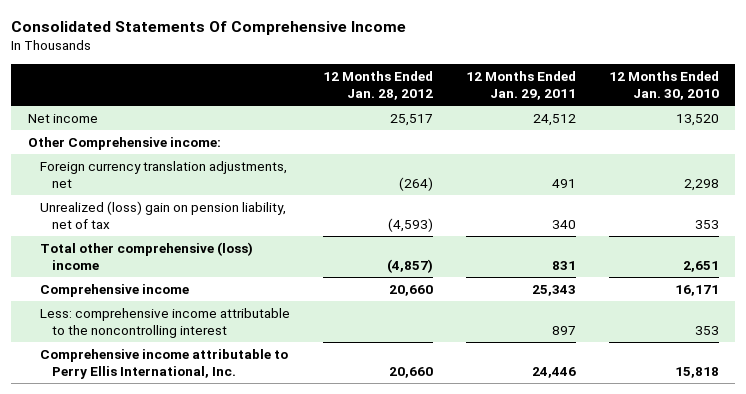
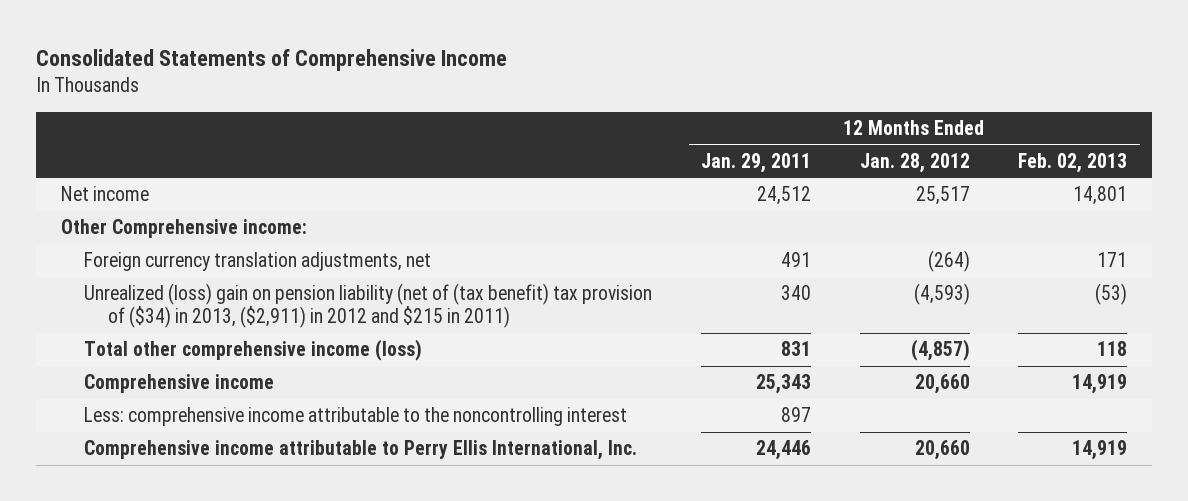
- Consolidated Statements Of Comprehensive Income
+ Consolidated Statements of Comprehensive Income
- | 12 Months Ended Jan. 28, 2012 | 12 Months Ended Jan. 29, 2011 | 12 Months Ended Jan. 30, 2010
+ | 12 Months Ended Jan. 29, 2011 | 12 Months Ended Jan. 28, 2012 | 12 Months Ended Feb. 02, 2013
- Unrealized (loss) gain on pension liability, net of tax | (4,593) | 340 | 353
- Total other comprehensive (loss) income | (4,857) | 831 | 2,651
+ Unrealized (loss) gain on pension liability (net of (tax benefit) tax provision of ($34) in 2013, ($2,911) in 2012 and $215 in 2011) | 340 | (4,593) | (53)
+ Total other comprehensive income (loss) | 831 | (4,857) | 118

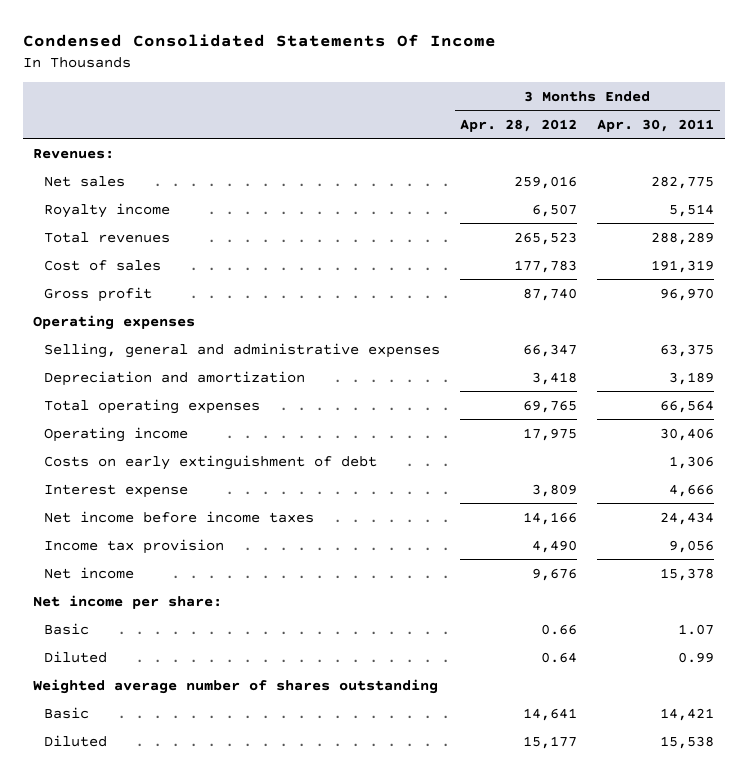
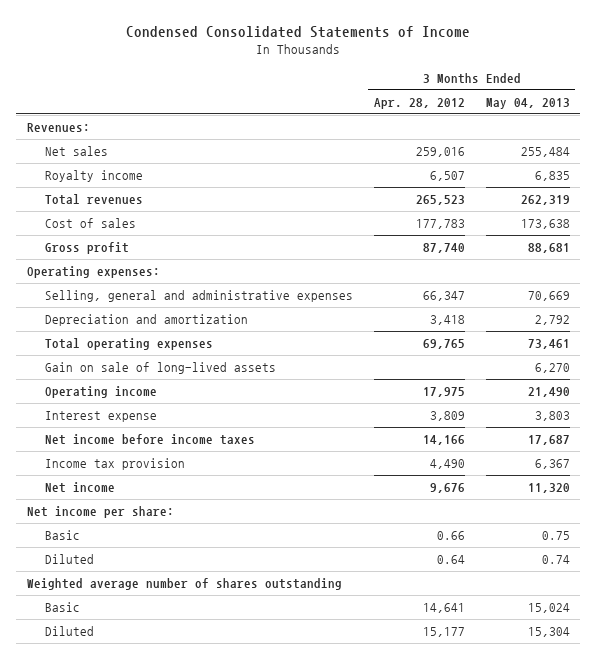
- Condensed Consolidated Statements Of Income
+ Condensed Consolidated Statements of Income
- | 3 Months Ended Apr. 28, 2012 | 3 Months Ended Apr. 30, 2011
+ | 3 Months Ended Apr. 28, 2012 | 3 Months Ended May 04, 2013
- Operating expenses
+ Operating expenses:
+ Gain on sale of long-lived assets | | 6,270
- Costs on early extinguishment of debt | | 1,306

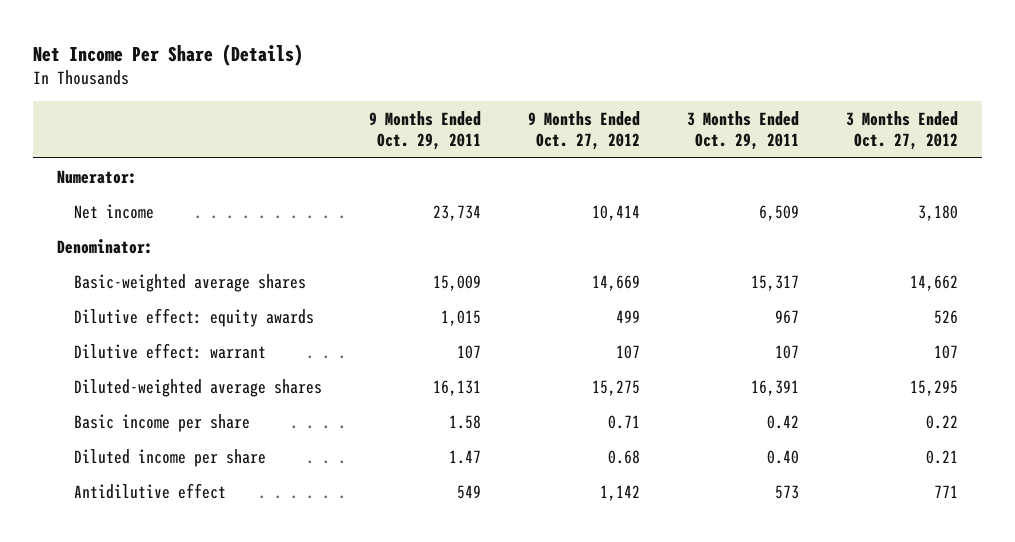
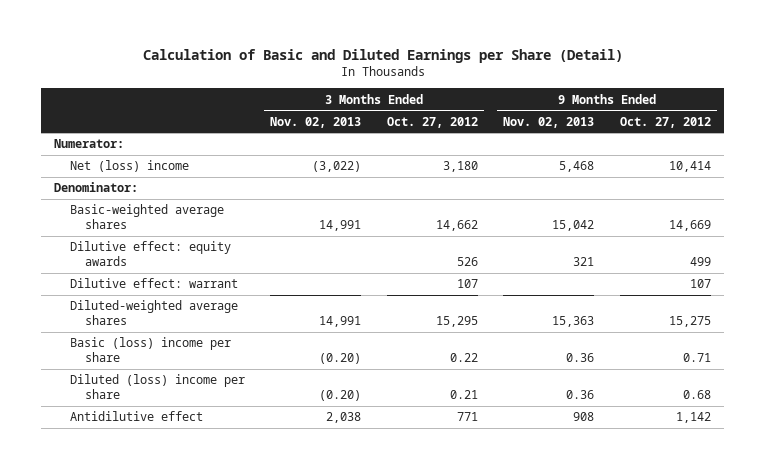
- Net Income Per Share (Details)
+ Calculation of Basic and Diluted Earnings per Share (Detail)
- | 9 Months Ended Oct. 29, 2011 | 9 Months Ended Oct. 27, 2012 | 3 Months Ended Oct. 29, 2011 | 3 Months Ended Oct. 27, 2012
+ | 3 Months Ended Nov. 02, 2013 | 3 Months Ended Oct. 27, 2012 | 9 Months Ended Nov. 02, 2013 | 9 Months Ended Oct. 27, 2012
- Net income | 23,734 | 10,414 | 6,509 | 3,180
+ Net (loss) income | (3,022) | 3,180 | 5,468 | 10,414
- Basic income per share | 1.58 | 0.71 | 0.42 | 0.22
- Diluted income per share | 1.47 | 0.68 | 0.40 | 0.21
+ Basic (loss) income per share | (0.20) | 0.22 | 0.36 | 0.71
+ Diluted (loss) income per share | (0.20) | 0.21 | 0.36 | 0.68

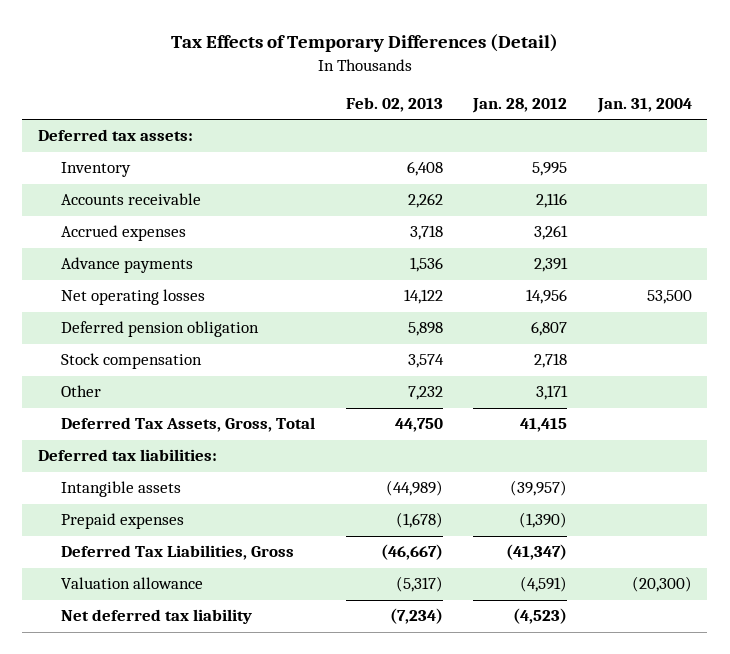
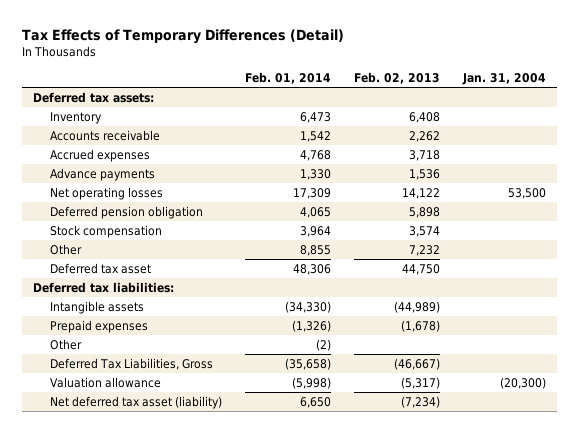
- | Feb. 02, 2013 | Jan. 28, 2012 | Jan. 31, 2004
+ | Feb. 01, 2014 | Feb. 02, 2013 | Jan. 31, 2004
- Deferred Tax Assets, Gross, Total | 44,750 | 41,415 |
+ Deferred tax asset | 48,306 | 44,750 |
+ Other | (2) | |
- Net deferred tax liability | (7,234) | (4,523) |
+ Net deferred tax asset (liability) | 6,650 | (7,234) |

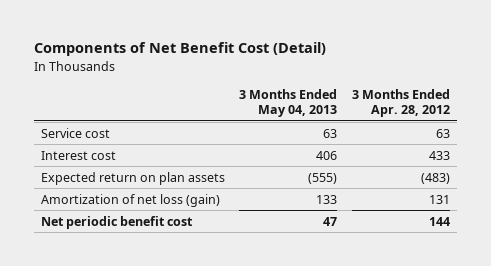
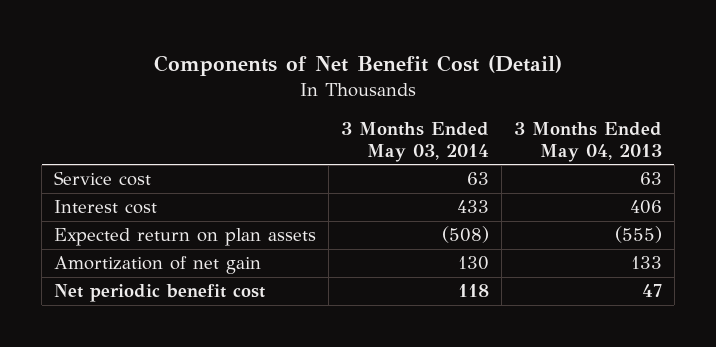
- | 3 Months Ended May 04, 2013 | 3 Months Ended Apr. 28, 2012
+ | 3 Months Ended May 03, 2014 | 3 Months Ended May 04, 2013
- Amortization of net loss (gain) | 133 | 131
+ Amortization of net gain | 130 | 133

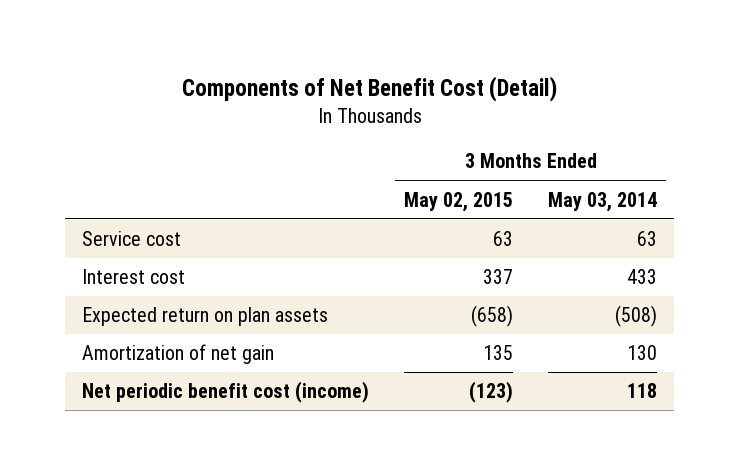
- | 3 Months Ended May 03, 2014 | 3 Months Ended May 04, 2013
+ | 3 Months Ended May 02, 2015 | 3 Months Ended May 03, 2014
- Net periodic benefit cost | 118 | 47
+ Net periodic benefit cost (income) | (123) | 118

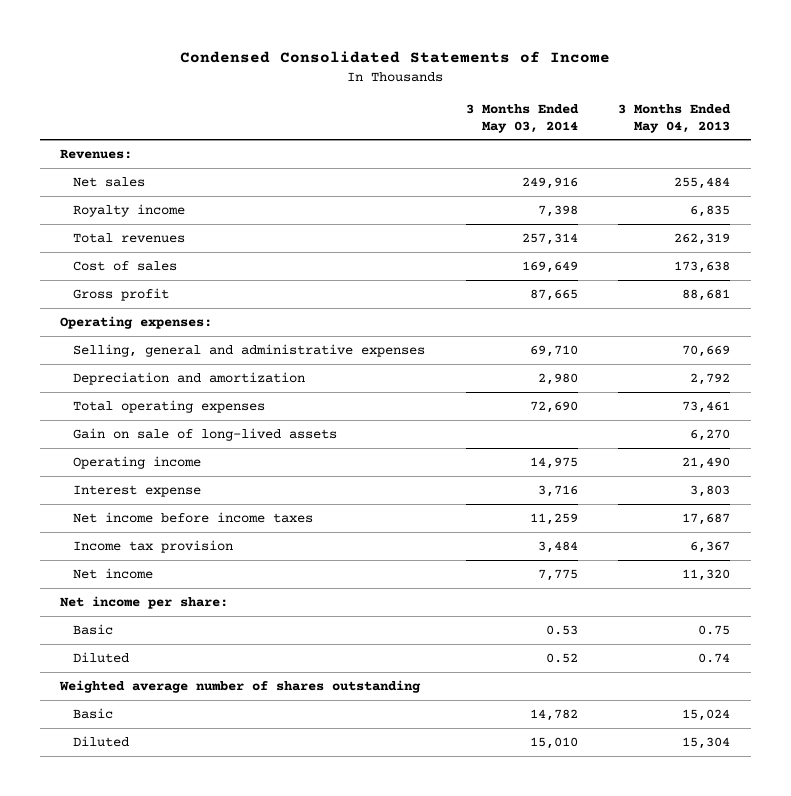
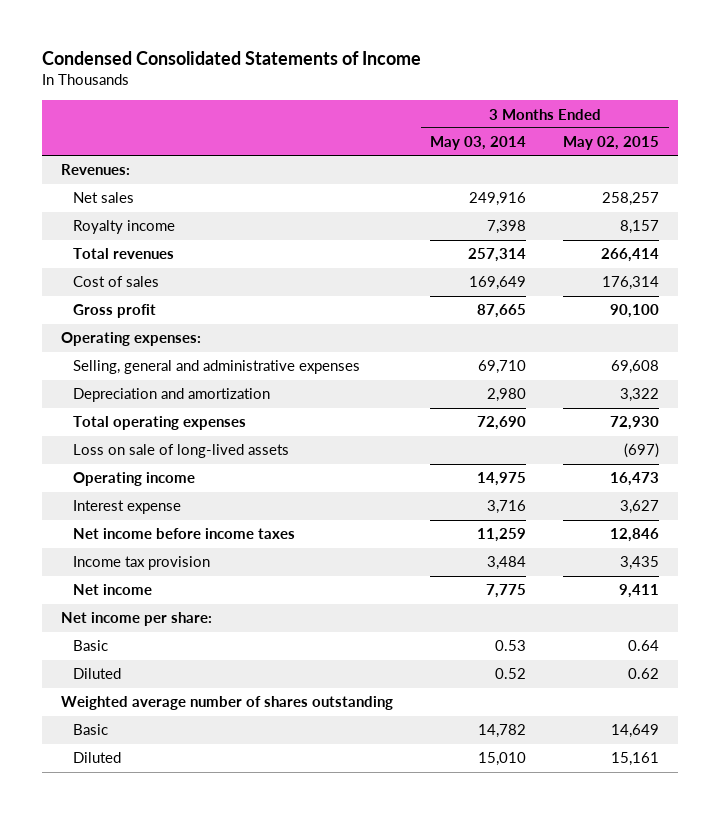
- | 3 Months Ended May 03, 2014 | 3 Months Ended May 04, 2013
+ | 3 Months Ended May 03, 2014 | 3 Months Ended May 02, 2015
- Gain on sale of long-lived assets | | 6,270
+ Loss on sale of long-lived assets | | (697)

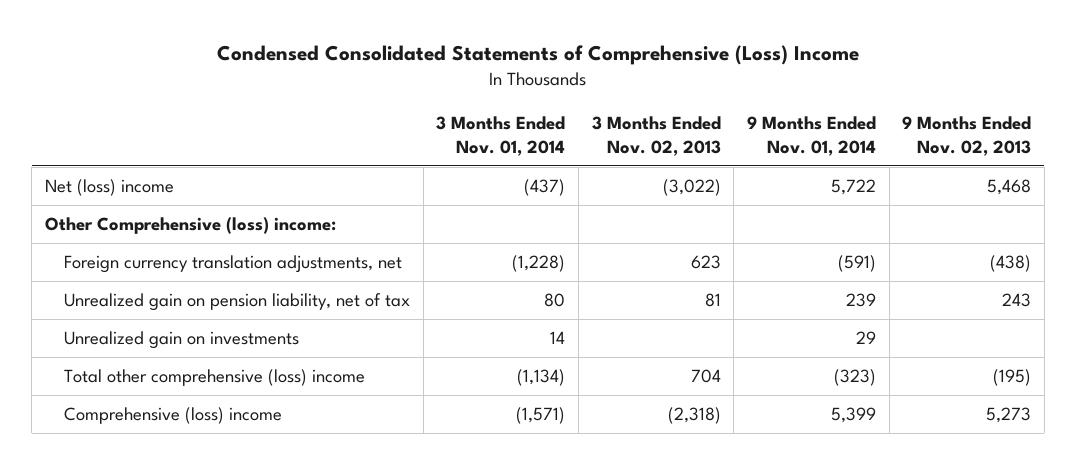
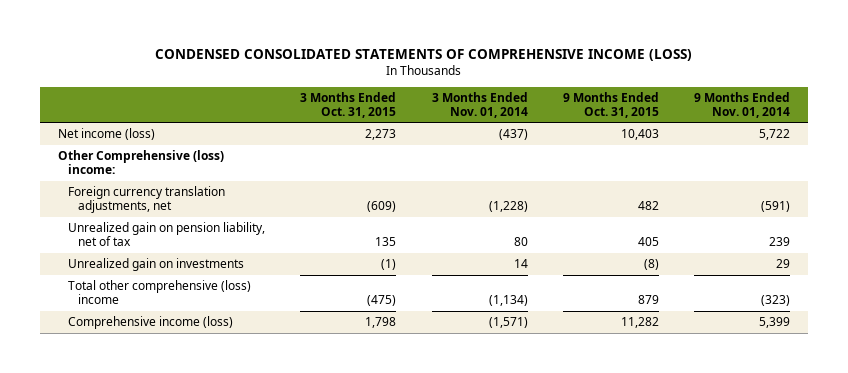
- Condensed Consolidated Statements of Comprehensive (Loss) Income
+ CONDENSED CONSOLIDATED STATEMENTS OF COMPREHENSIVE INCOME (LOSS)
- | 3 Months Ended Nov. 01, 2014 | 3 Months Ended Nov. 02, 2013 | 9 Months Ended Nov. 01, 2014 | 9 Months Ended Nov. 02, 2013
+ | 3 Months Ended Oct. 31, 2015 | 3 Months Ended Nov. 01, 2014 | 9 Months Ended Oct. 31, 2015 | 9 Months Ended Nov. 01, 2014
- Net (loss) income | (437) | (3,022) | 5,722 | 5,468
+ Net income (loss) | 2,273 | (437) | 10,403 | 5,722
- Comprehensive (loss) income | (1,571) | (2,318) | 5,399 | 5,273
+ Comprehensive income (loss) | 1,798 | (1,571) | 11,282 | 5,399

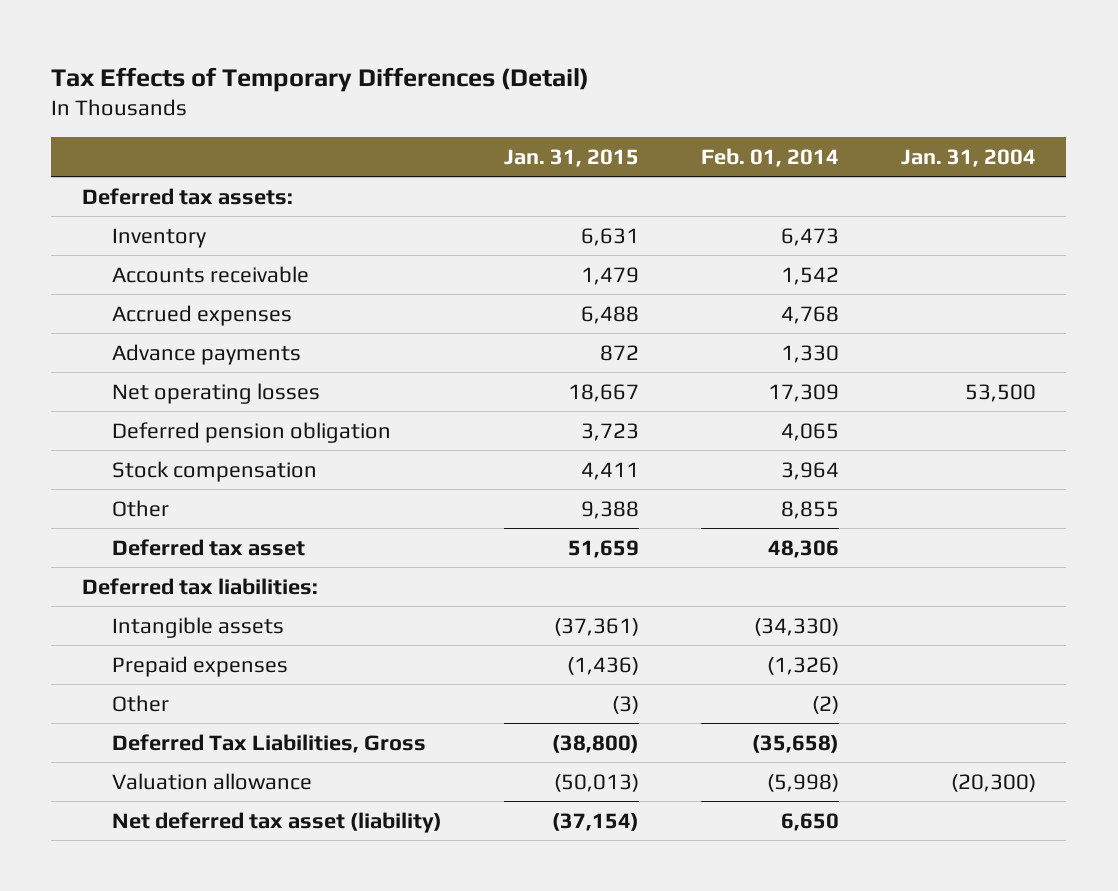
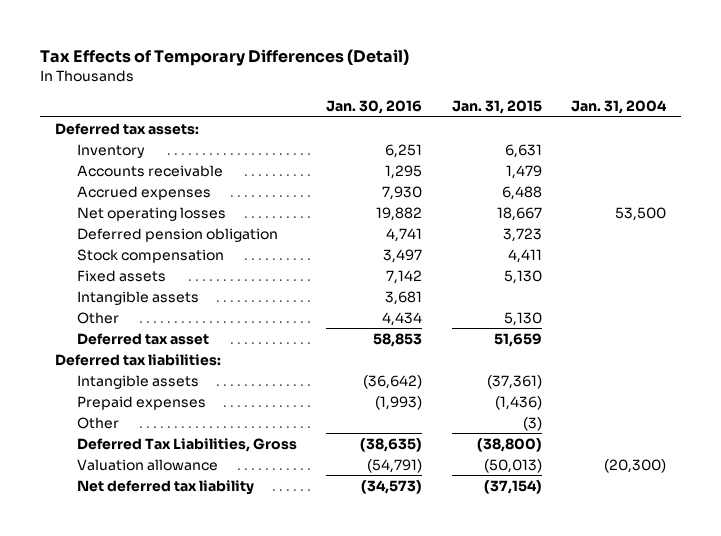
- | Jan. 31, 2015 | Feb. 01, 2014 | Jan. 31, 2004
+ | Jan. 30, 2016 | Jan. 31, 2015 | Jan. 31, 2004
- Advance payments | 872 | 1,330 |
- Other | 9,388 | 8,855 |
+ Fixed assets | 7,142 | 5,130 |
+ Intangible assets | 3,681 | |
+ Other | 4,434 | 5,130 |
- Net deferred tax asset (liability) | (37,154) | 6,650 |
+ Net deferred tax liability | (34,573) | (37,154) |

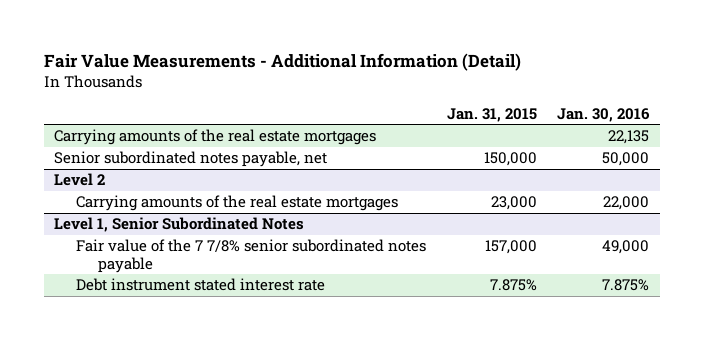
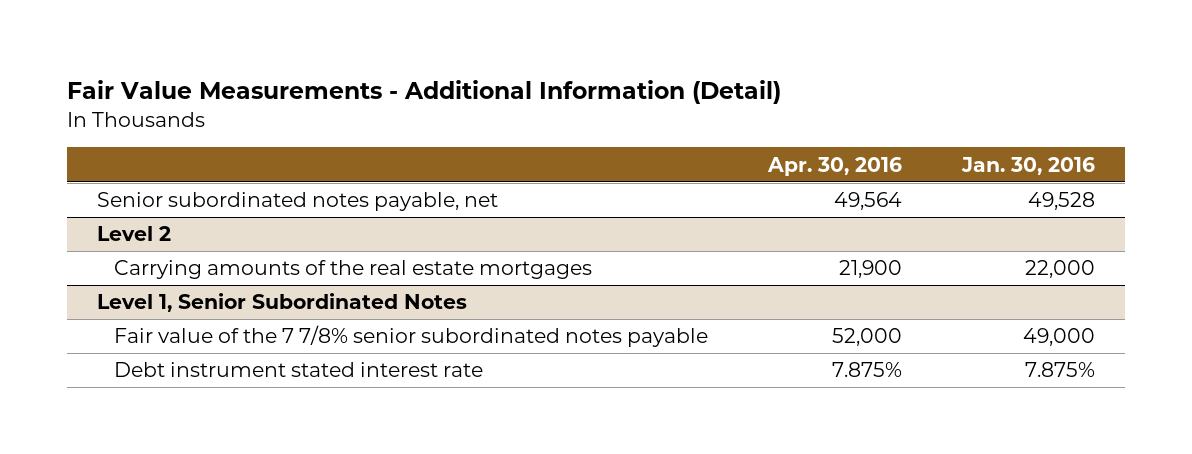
- | Jan. 31, 2015 | Jan. 30, 2016
+ | Apr. 30, 2016 | Jan. 30, 2016
- Carrying amounts of the real estate mortgages | | 22,135
- Senior subordinated notes payable, net | 150,000 | 50,000
+ Senior subordinated notes payable, net | 49,564 | 49,528

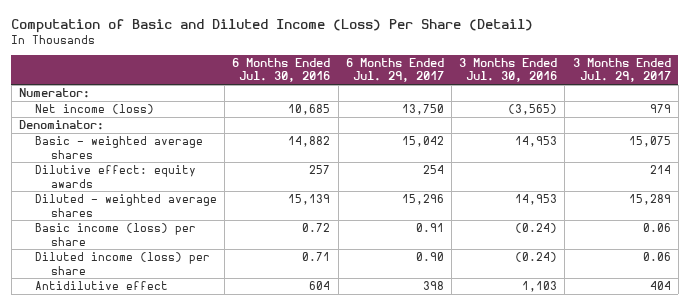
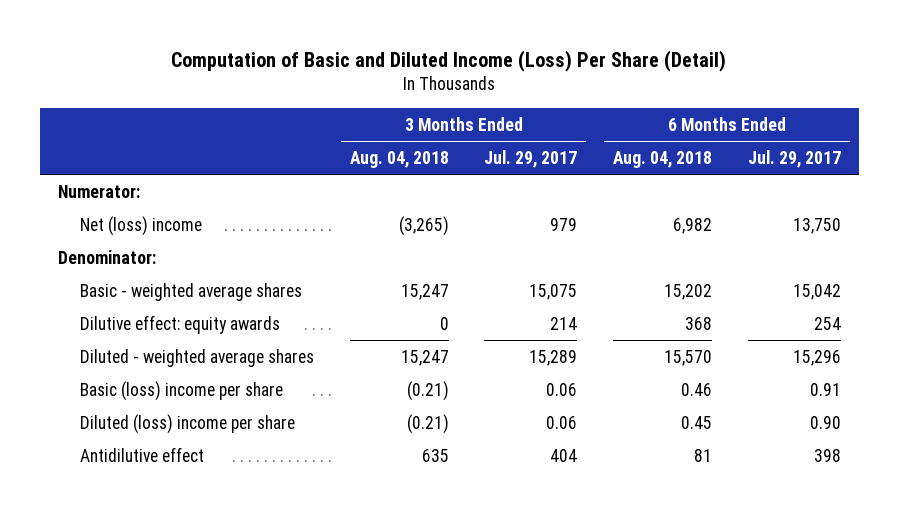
- | 6 Months Ended Jul. 30, 2016 | 6 Months Ended Jul. 29, 2017 | 3 Months Ended Jul. 30, 2016 | 3 Months Ended Jul. 29, 2017
+ | 3 Months Ended Aug. 04, 2018 | 3 Months Ended Jul. 29, 2017 | 6 Months Ended Aug. 04, 2018 | 6 Months Ended Jul. 29, 2017
- Net income (loss) | 10,685 | 13,750 | (3,565) | 979
+ Net (loss) income | (3,265) | 979 | 6,982 | 13,750
- Basic income (loss) per share | 0.72 | 0.91 | (0.24) | 0.06
- Diluted income (loss) per share | 0.71 | 0.90 | (0.24) | 0.06
+ Basic (loss) income per share | (0.21) | 0.06 | 0.46 | 0.91
+ Diluted (loss) income per share | (0.21) | 0.06 | 0.45 | 0.90

